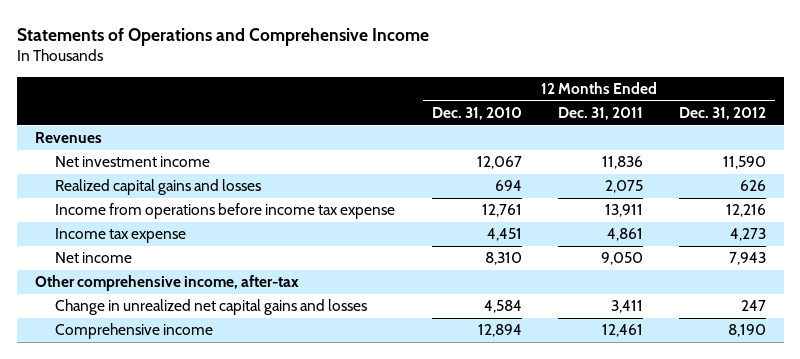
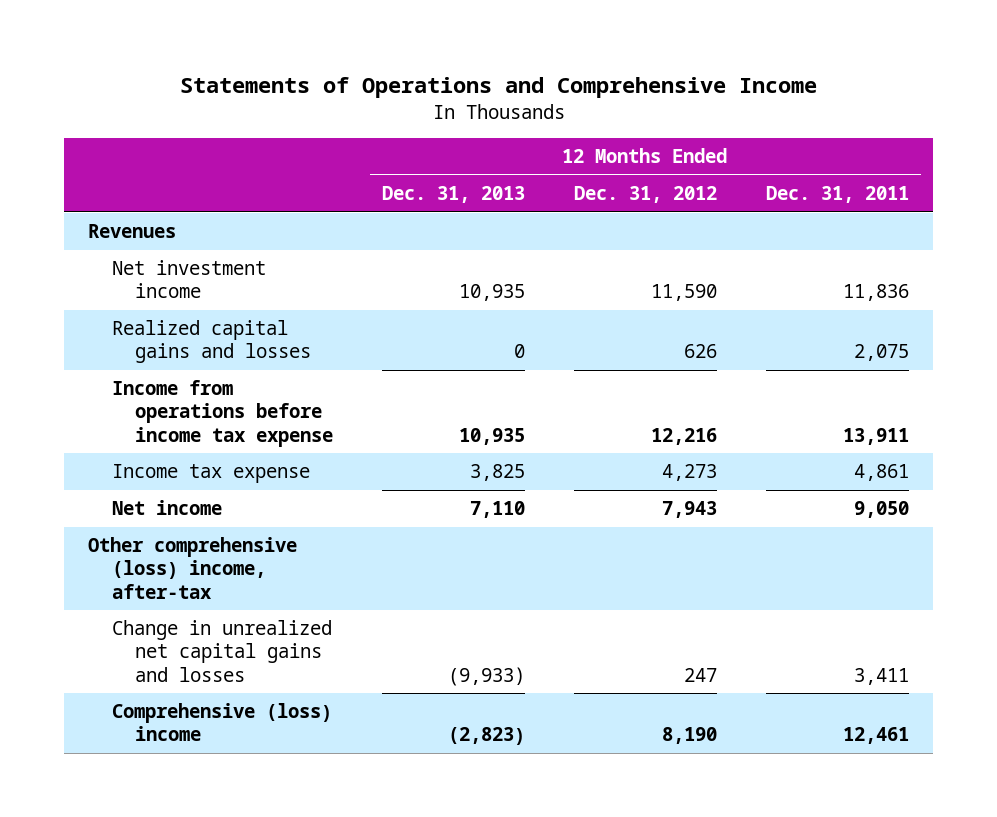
- | 12 Months Ended Dec. 31, 2010 | 12 Months Ended Dec. 31, 2011 | 12 Months Ended Dec. 31, 2012
+ | 12 Months Ended Dec. 31, 2013 | 12 Months Ended Dec. 31, 2012 | 12 Months Ended Dec. 31, 2011
- Other comprehensive income, after-tax
+ Other comprehensive (loss) income, after-tax
- Comprehensive income | 12,894 | 12,461 | 8,190
+ Comprehensive (loss) income | (2,823) | 8,190 | 12,461

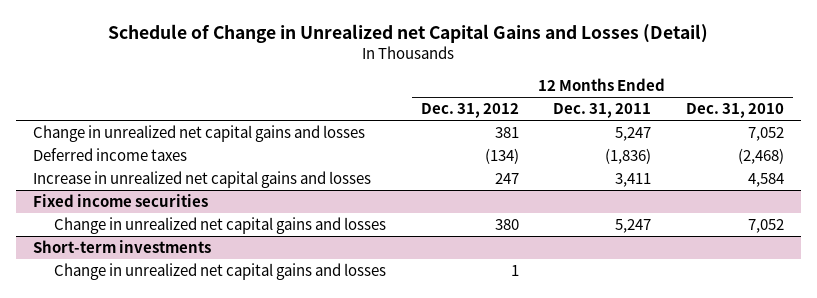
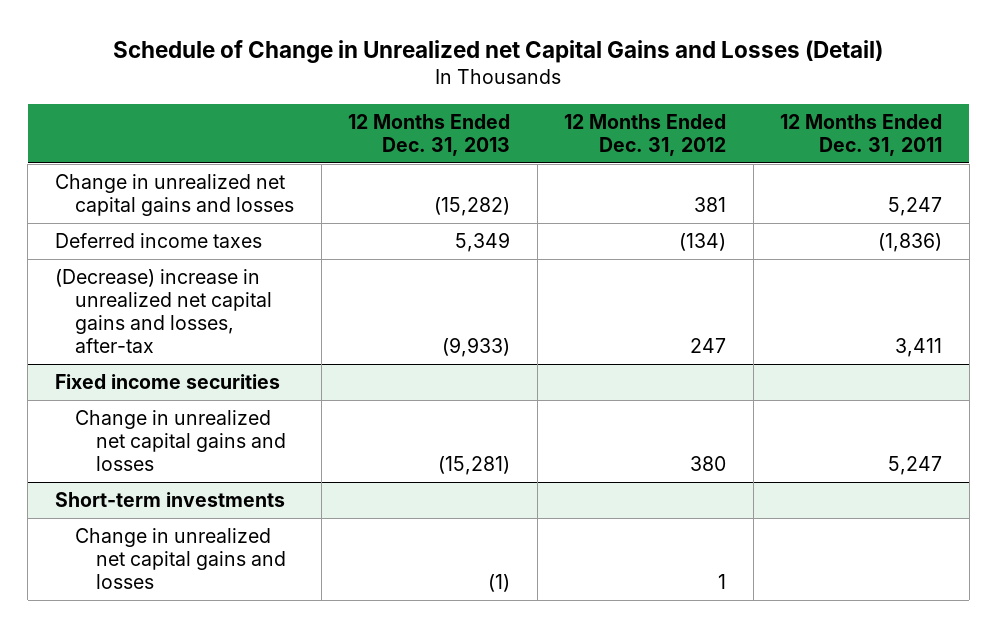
- | 12 Months Ended Dec. 31, 2012 | 12 Months Ended Dec. 31, 2011 | 12 Months Ended Dec. 31, 2010
+ | 12 Months Ended Dec. 31, 2013 | 12 Months Ended Dec. 31, 2012 | 12 Months Ended Dec. 31, 2011
- Increase in unrealized net capital gains and losses | 247 | 3,411 | 4,584
+ (Decrease) increase in unrealized net capital gains and losses, after-tax | (9,933) | 247 | 3,411

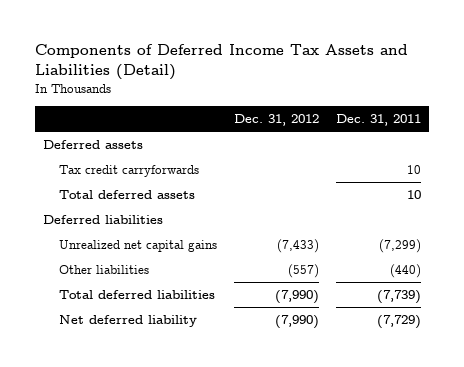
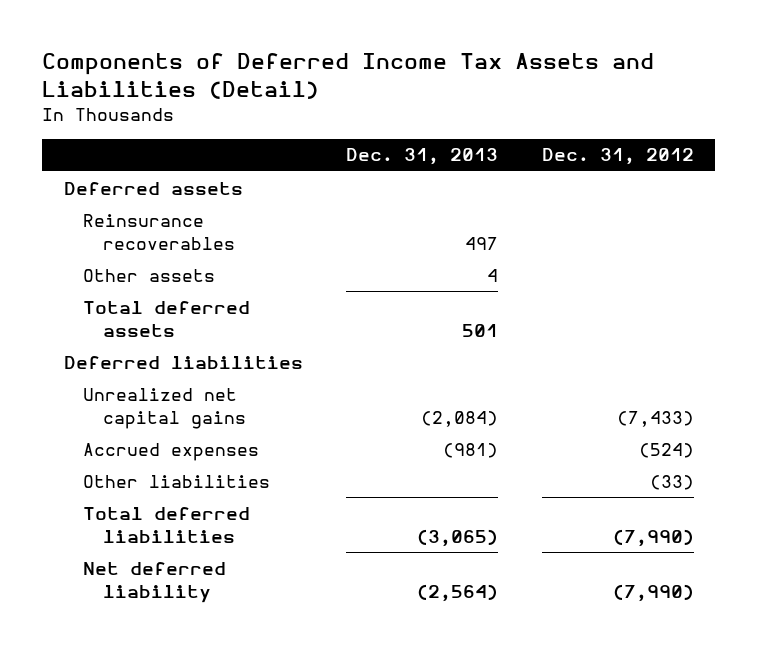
- | Dec. 31, 2012 | Dec. 31, 2011
+ | Dec. 31, 2013 | Dec. 31, 2012
- Tax credit carryforwards | | 10
+ Reinsurance recoverables | 497 |
+ Other assets | 4 |
- Other liabilities | (557) | (440)
+ Accrued expenses | (981) | (524)
+ Other liabilities | | (33)

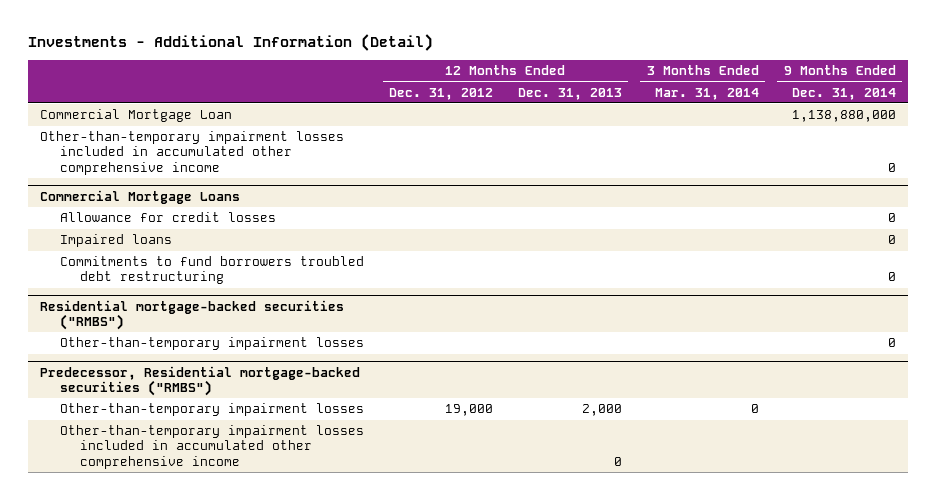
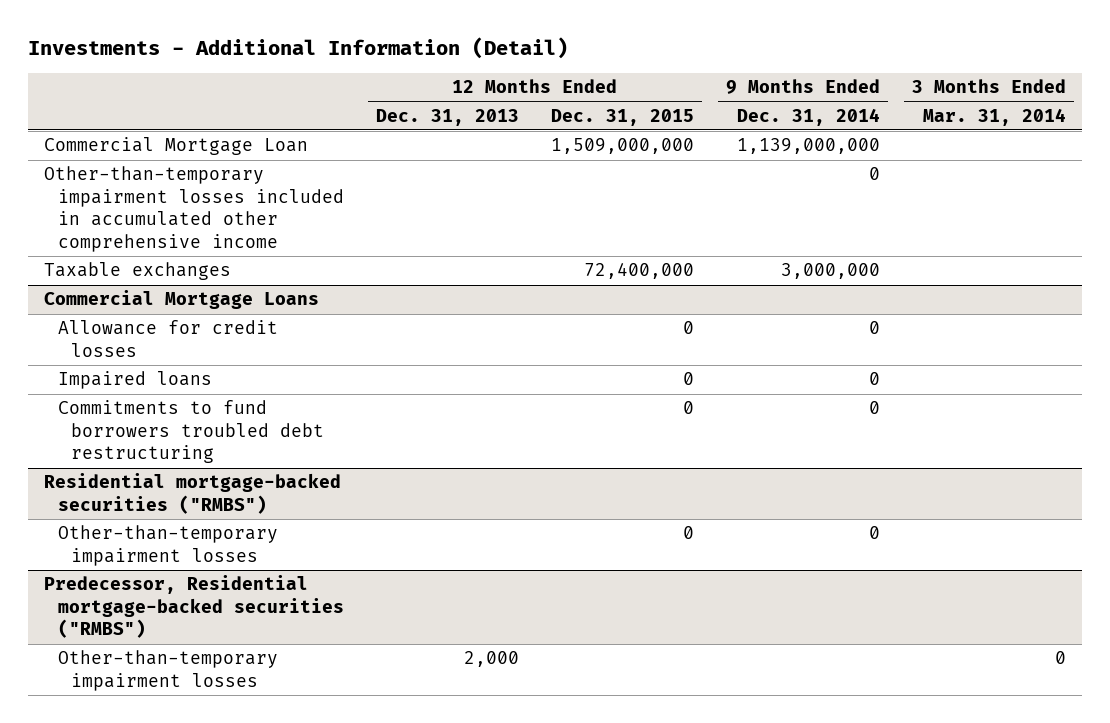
- | 12 Months Ended Dec. 31, 2012 | 12 Months Ended Dec. 31, 2013 | 3 Months Ended Mar. 31, 2014 | 9 Months Ended Dec. 31, 2014
+ | 12 Months Ended Dec. 31, 2013 | 12 Months Ended Dec. 31, 2015 | 9 Months Ended Dec. 31, 2014 | 3 Months Ended Mar. 31, 2014
- Commercial Mortgage Loan | | | | 1,138,880,000
+ Commercial Mortgage Loan | | 1,509,000,000 | 1,139,000,000 |
+ Taxable exchanges | | 72,400,000 | 3,000,000 |
@ Predecessor, Residential mortgage-backed securities ("RMBS")
- Other-than-temporary impairment losses included in accumulated other comprehensive income | | 0 | |

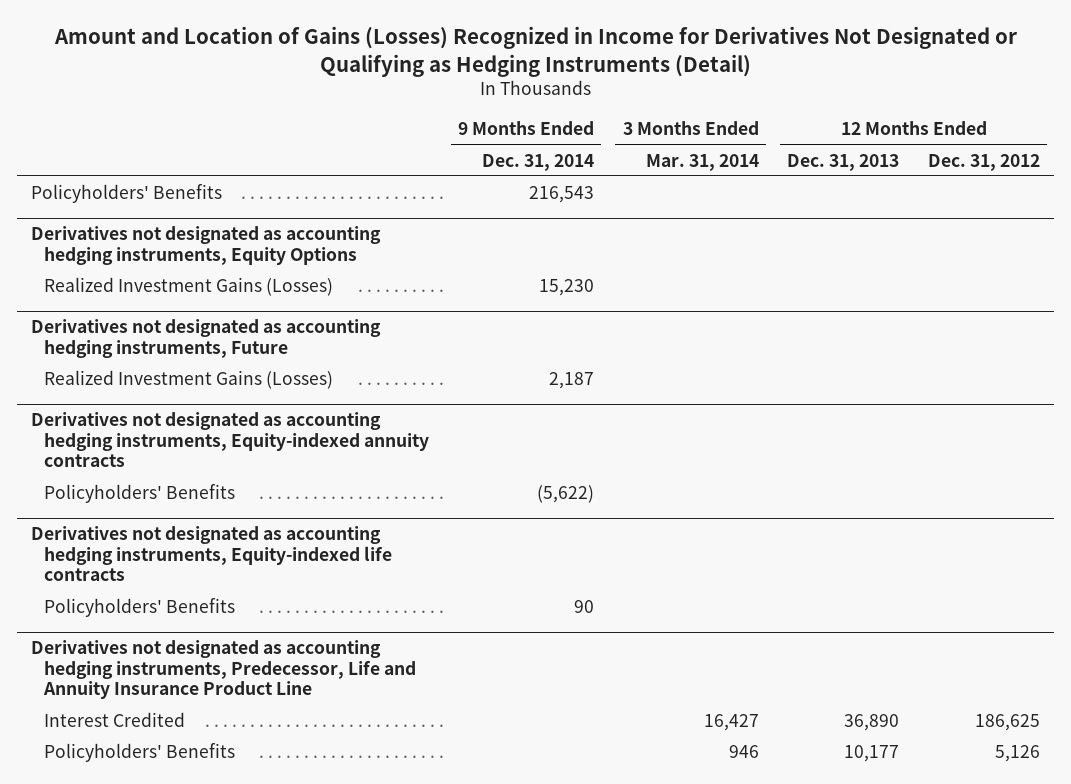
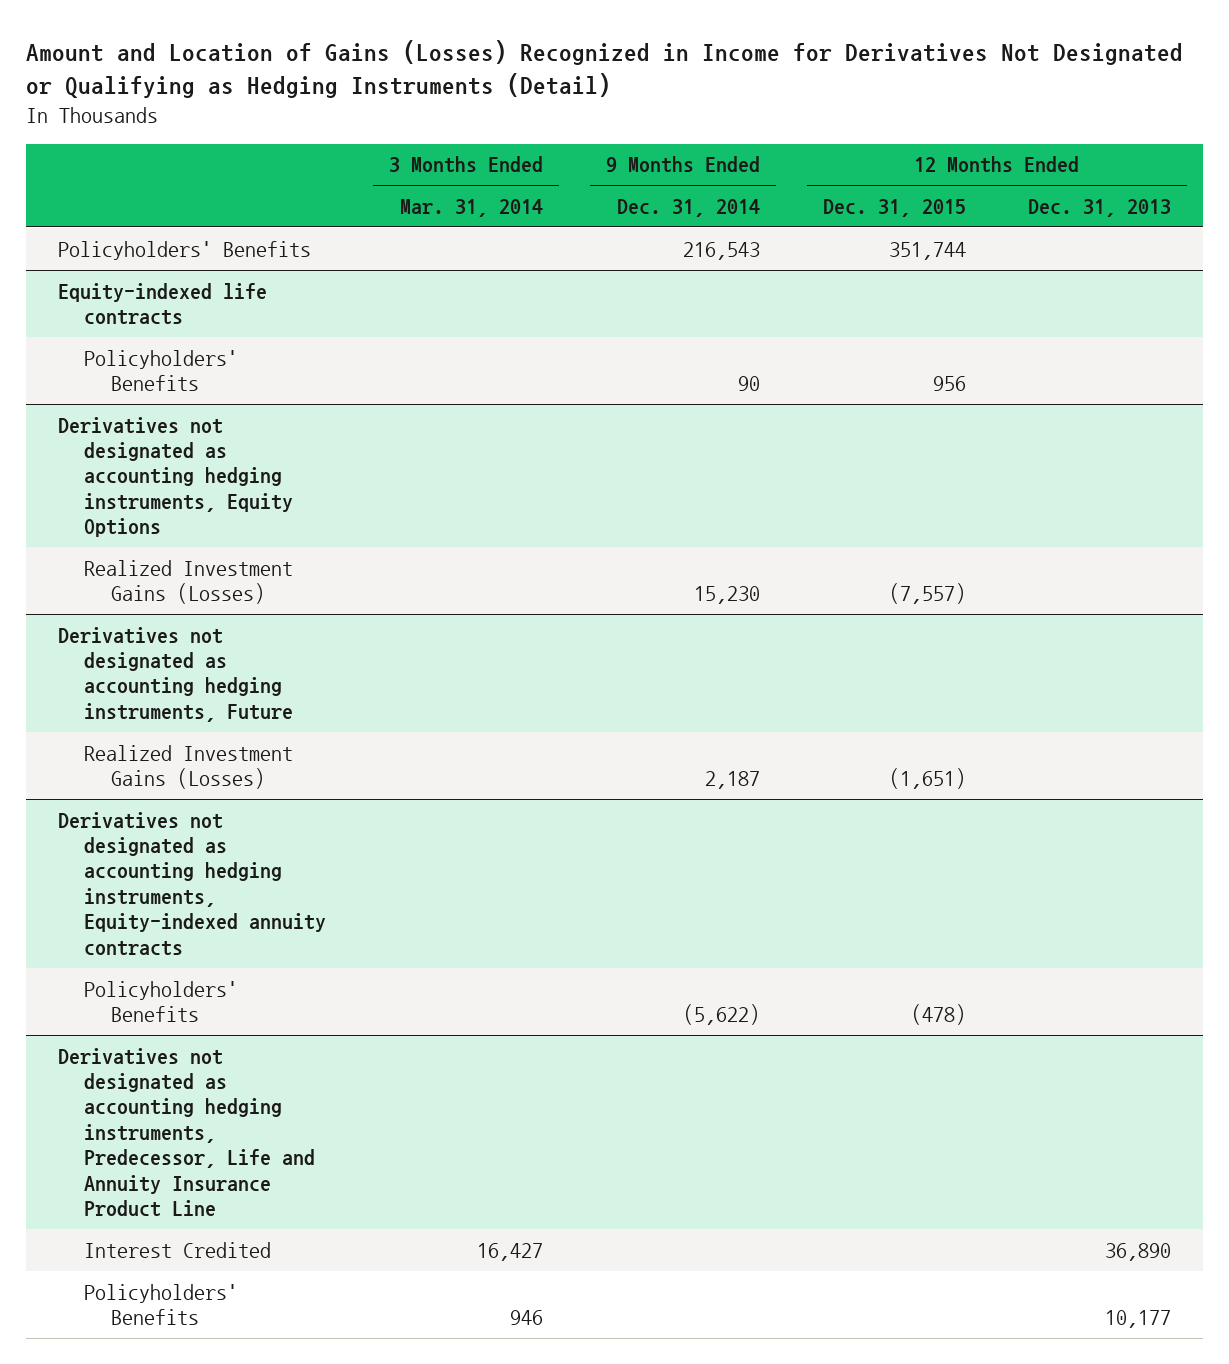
- | 9 Months Ended Dec. 31, 2014 | 3 Months Ended Mar. 31, 2014 | 12 Months Ended Dec. 31, 2013 | 12 Months Ended Dec. 31, 2012
+ | 3 Months Ended Mar. 31, 2014 | 9 Months Ended Dec. 31, 2014 | 12 Months Ended Dec. 31, 2015 | 12 Months Ended Dec. 31, 2013
+ Equity-indexed life contracts
+ Policyholders' Benefits | | 90 | 956 |
- Derivatives not designated as accounting hedging instruments, Equity-indexed life contracts
- Policyholders' Benefits | 90 | | |

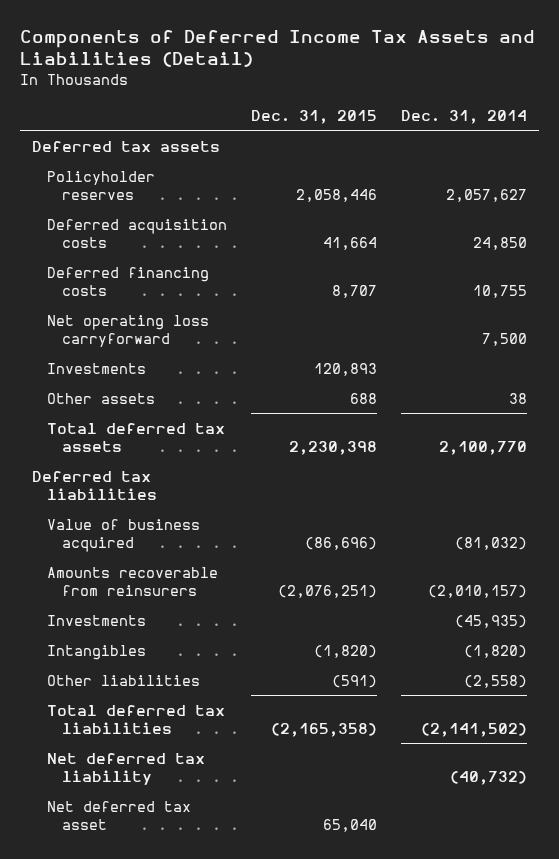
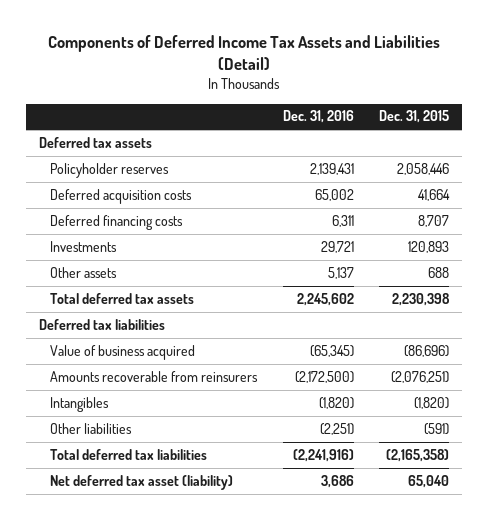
- | Dec. 31, 2015 | Dec. 31, 2014
+ | Dec. 31, 2016 | Dec. 31, 2015
- Net operating loss carryforward | | 7,500
- Investments | | (45,935)
- Net deferred tax liability | | (40,732)
- Net deferred tax asset | 65,040 |
+ Net deferred tax asset (liability) | 3,686 | 65,040

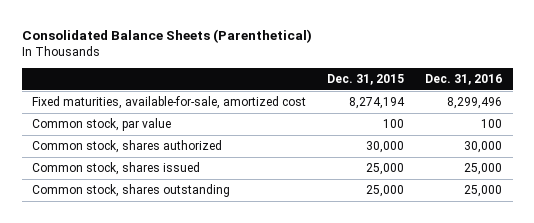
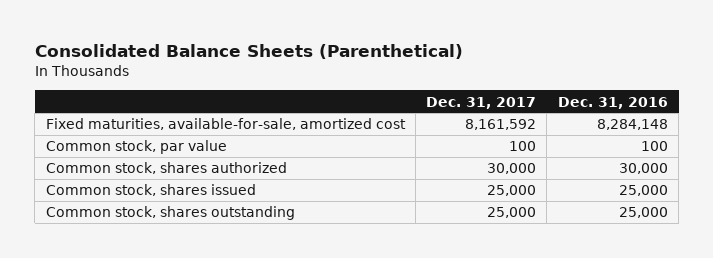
- | Dec. 31, 2015 | Dec. 31, 2016
+ | Dec. 31, 2017 | Dec. 31, 2016
- Fixed maturities, available-for-sale, amortized cost | 8,274,194 | 8,299,496
+ Fixed maturities, available-for-sale, amortized cost | 8,161,592 | 8,284,148

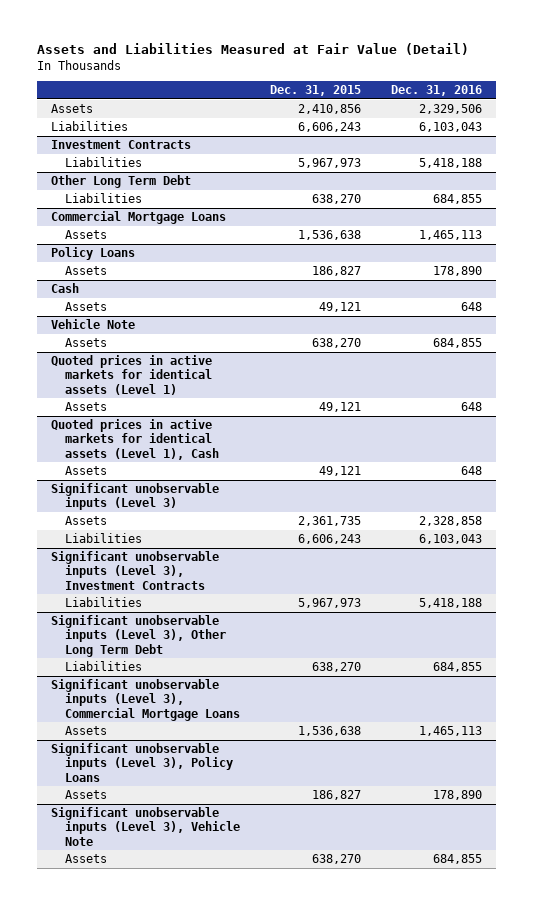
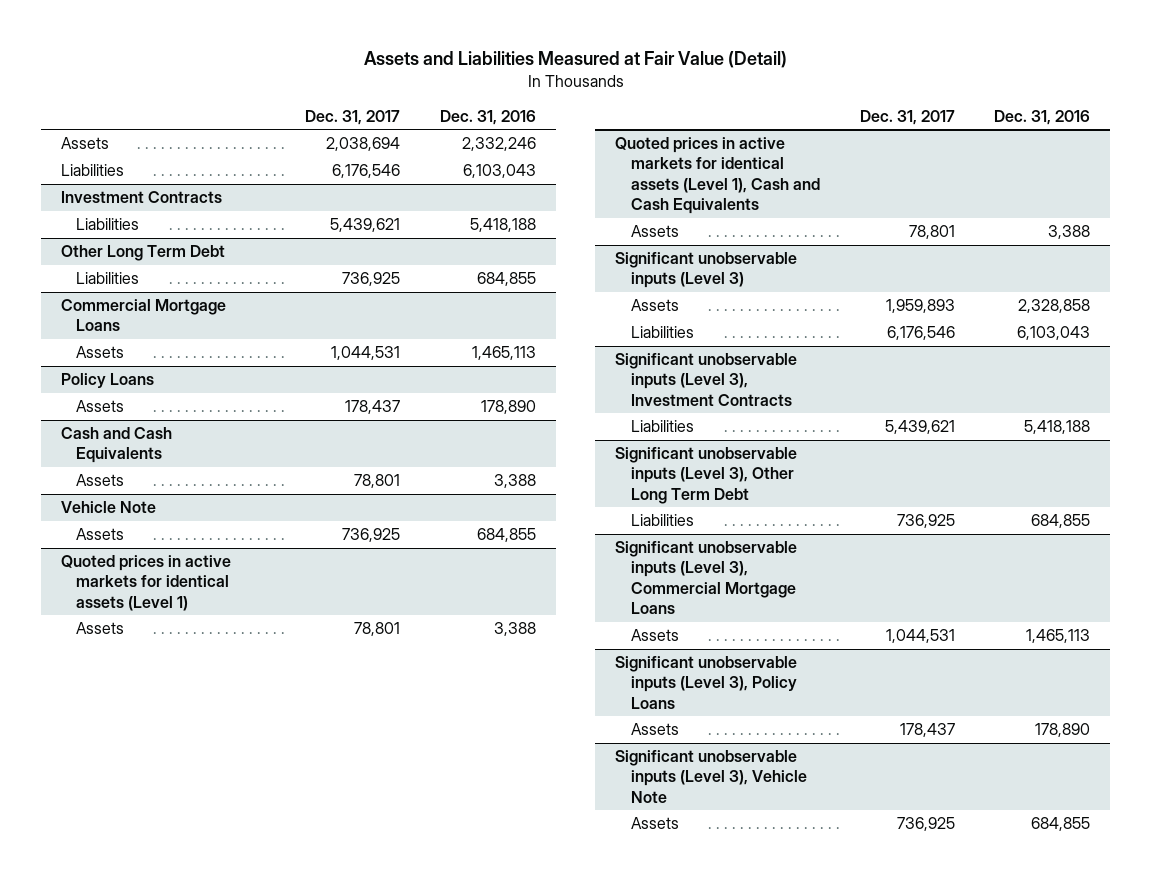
- | Dec. 31, 2015 | Dec. 31, 2016
+ | Dec. 31, 2017 | Dec. 31, 2016
- Assets | 2,410,856 | 2,329,506
+ Assets | 2,038,694 | 2,332,246
- Cash
- Assets | 49,121 | 648
+ Cash and Cash Equivalents
+ Assets | 78,801 | 3,388
@ Quoted prices in active markets for identical assets (Level 1)
- Assets | 49,121 | 648
- Quoted prices in active markets for identical assets (Level 1), Cash
- Assets | 49,121 | 648
@ Quoted prices in active markets for identical assets (Level 1)
+ Assets | 78,801 | 3,388
+ Quoted prices in active markets for identical assets (Level 1), Cash and Cash Equivalents
+ Assets | 78,801 | 3,388

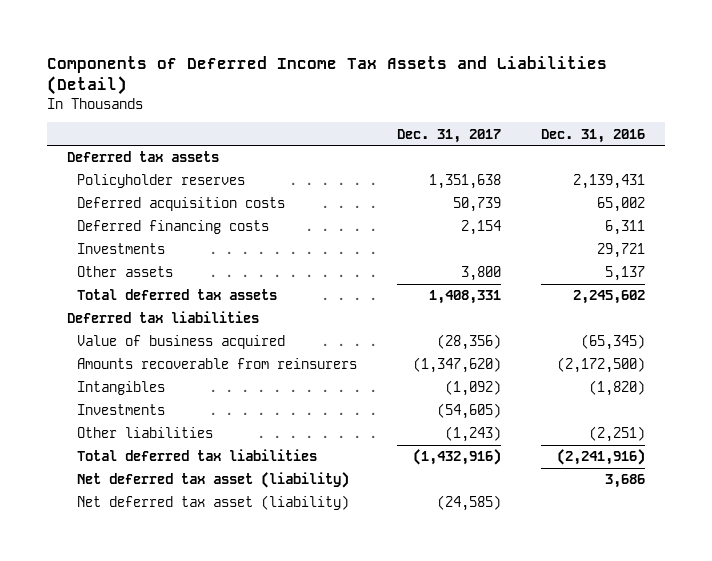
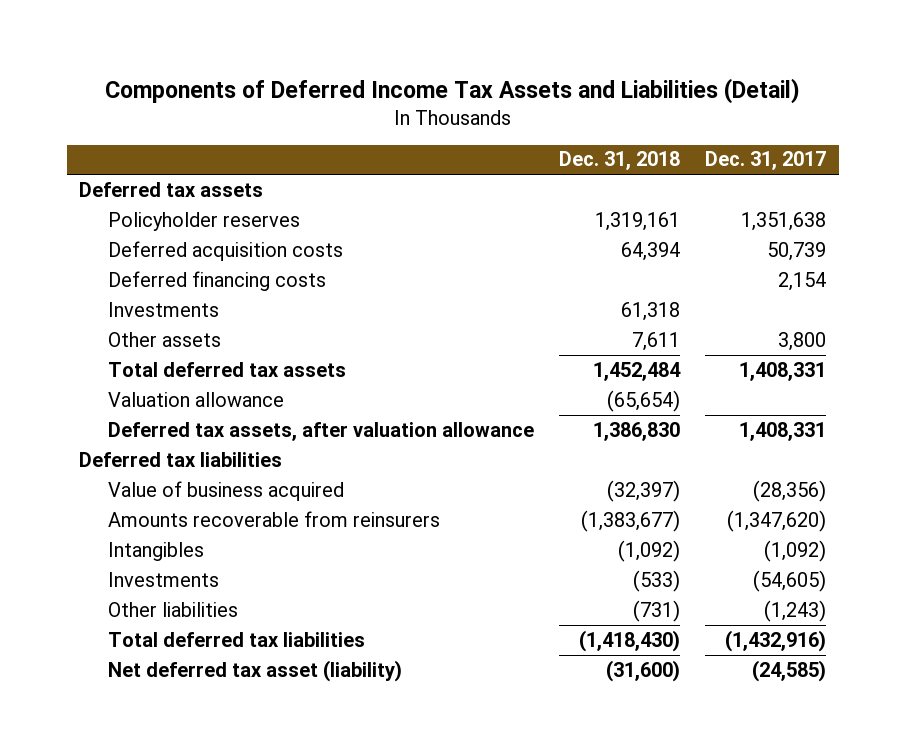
- | Dec. 31, 2017 | Dec. 31, 2016
+ | Dec. 31, 2018 | Dec. 31, 2017
+ Valuation allowance | (65,654) |
+ Deferred tax assets, after valuation allowance | 1,386,830 | 1,408,331
- Net deferred tax asset (liability) | | 3,686

